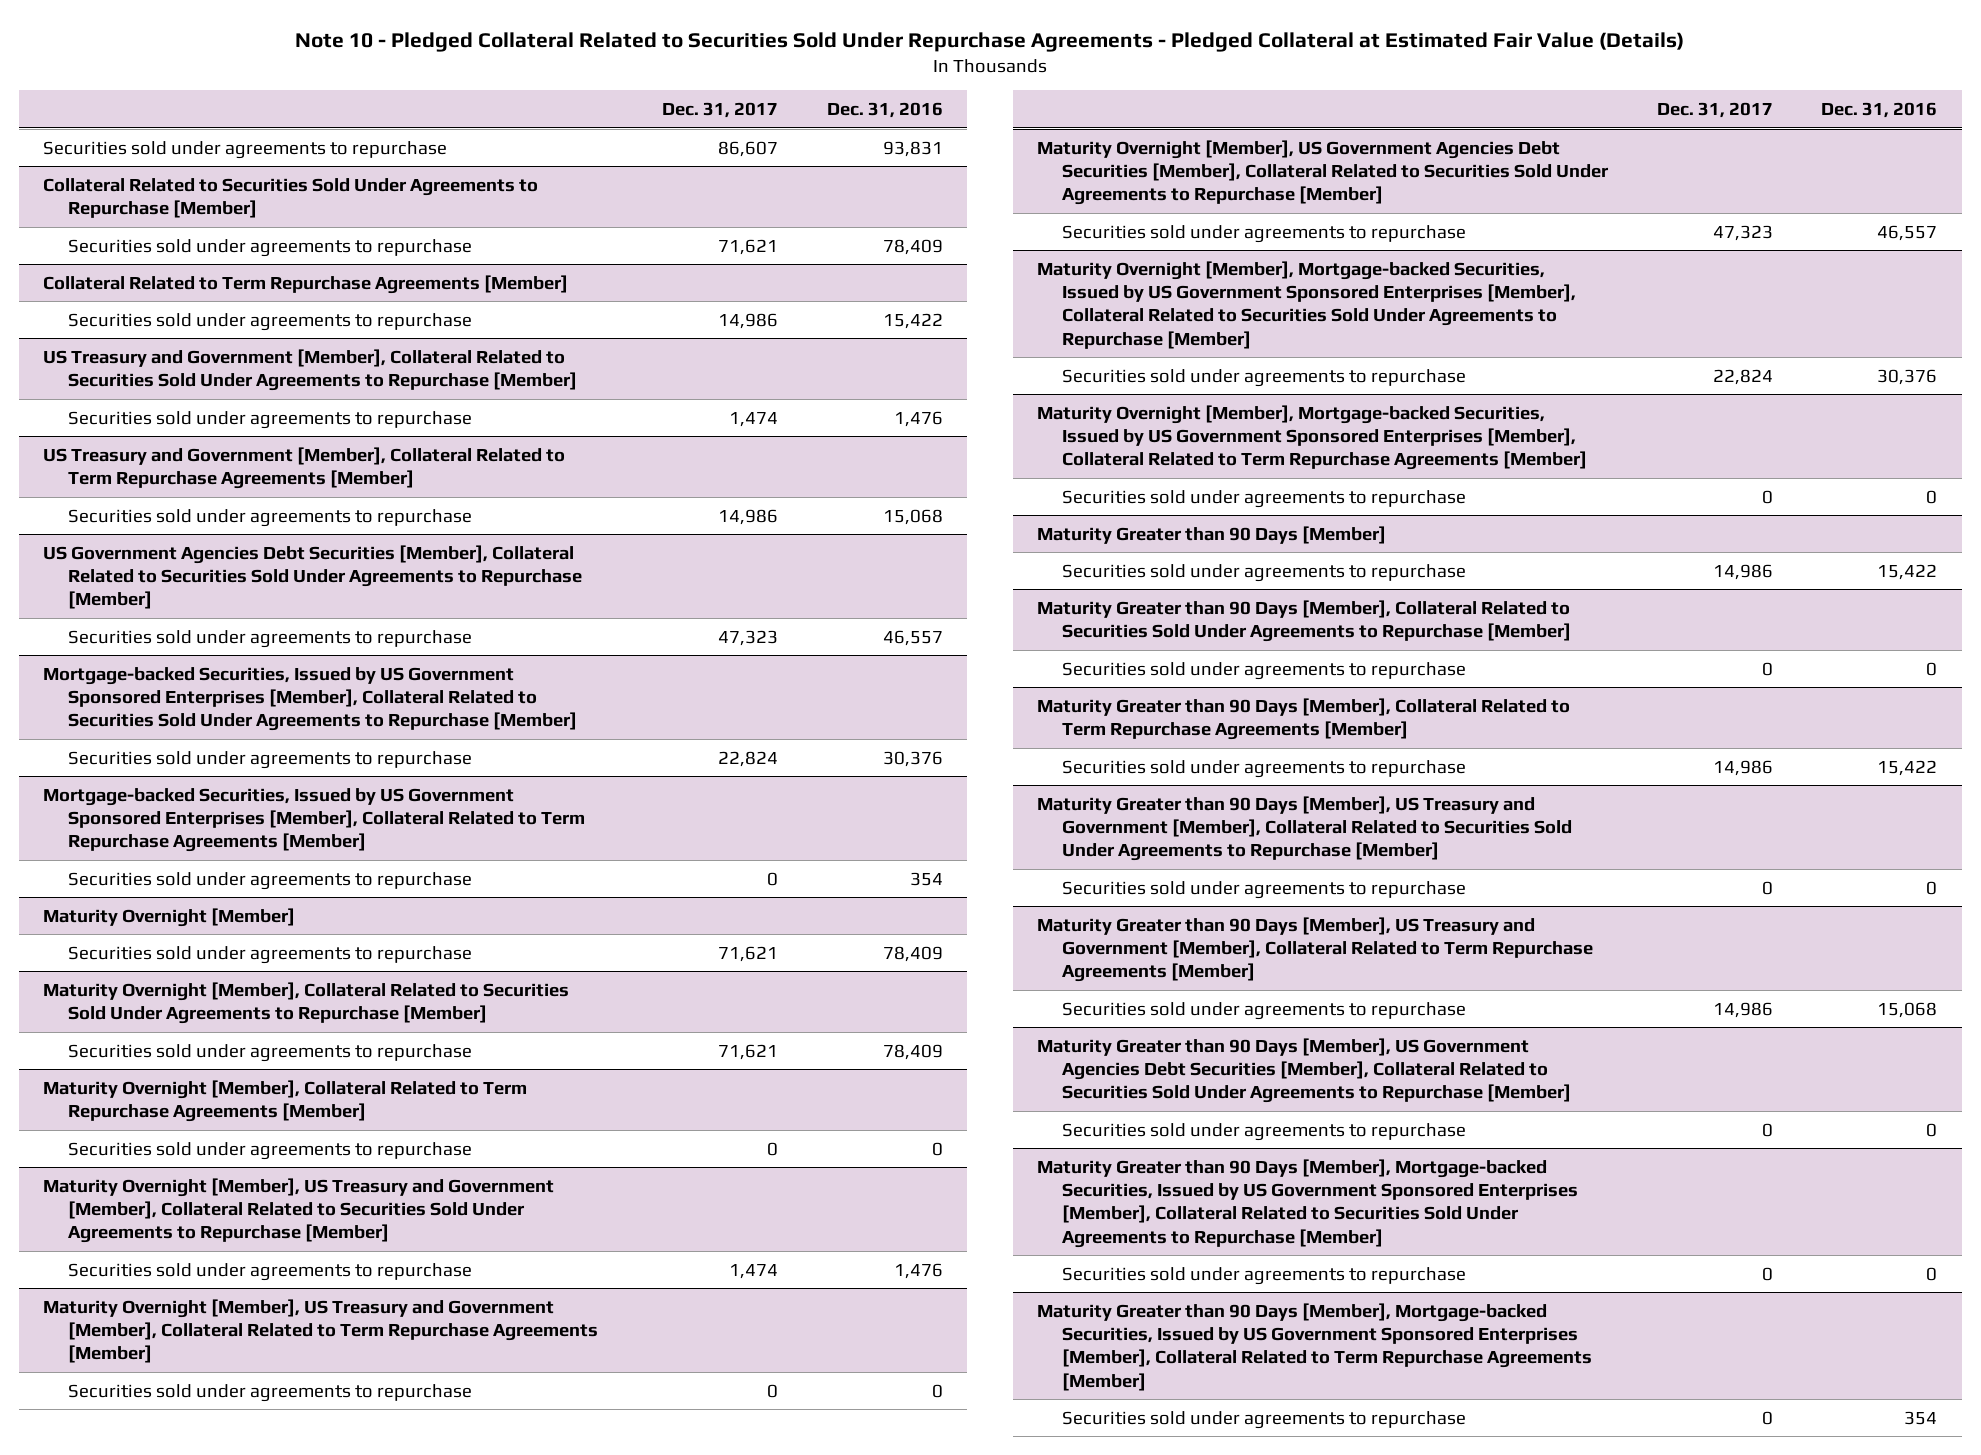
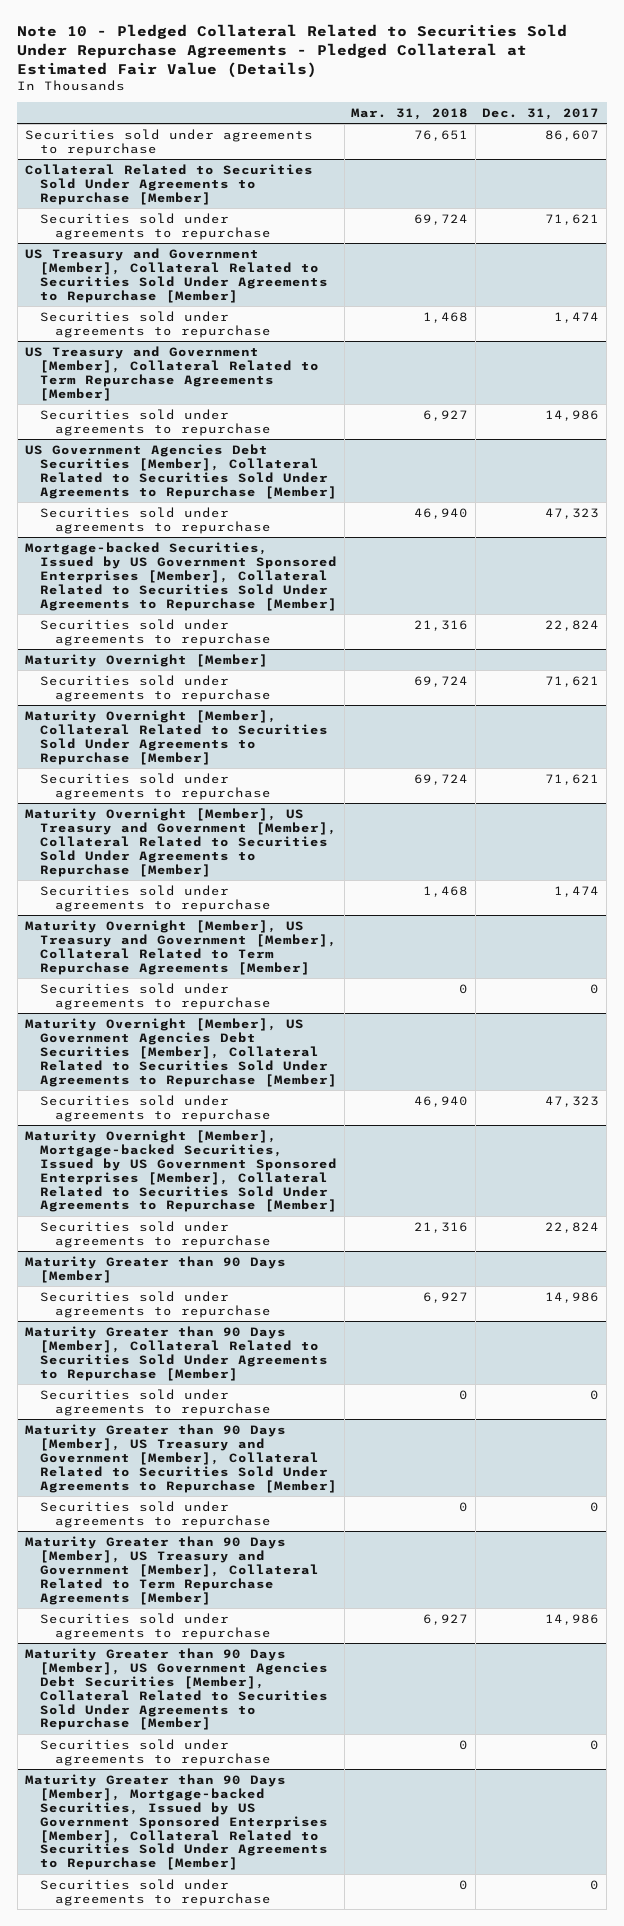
- | Dec. 31, 2017 | Dec. 31, 2016
+ | Mar. 31, 2018 | Dec. 31, 2017
- Collateral Related to Term Repurchase Agreements [Member]
- Securities sold under agreements to repurchase | 14,986 | 15,422
- Mortgage-backed Securities, Issued by US Government Sponsored Enterprises [Member], Collateral Related to Term Repurchase Agreements [Member]
- Securities sold under agreements to repurchase | 0 | 354
- Maturity Overnight [Member], Collateral Related to Term Repurchase Agreements [Member]
- Securities sold under agreements to repurchase | 0 | 0
- Maturity Overnight [Member], Mortgage-backed Securities, Issued by US Government Sponsored Enterprises [Member], Collateral Related to Term Repurchase Agreements [Member]
- Securities sold under agreements to repurchase | 0 | 0
- Maturity Greater than 90 Days [Member], Collateral Related to Term Repurchase Agreements [Member]
- Securities sold under agreements to repurchase | 14,986 | 15,422
- Maturity Greater than 90 Days [Member], Mortgage-backed Securities, Issued by US Government Sponsored Enterprises [Member], Collateral Related to Term Repurchase Agreements [Member]
- Securities sold under agreements to repurchase | 0 | 354

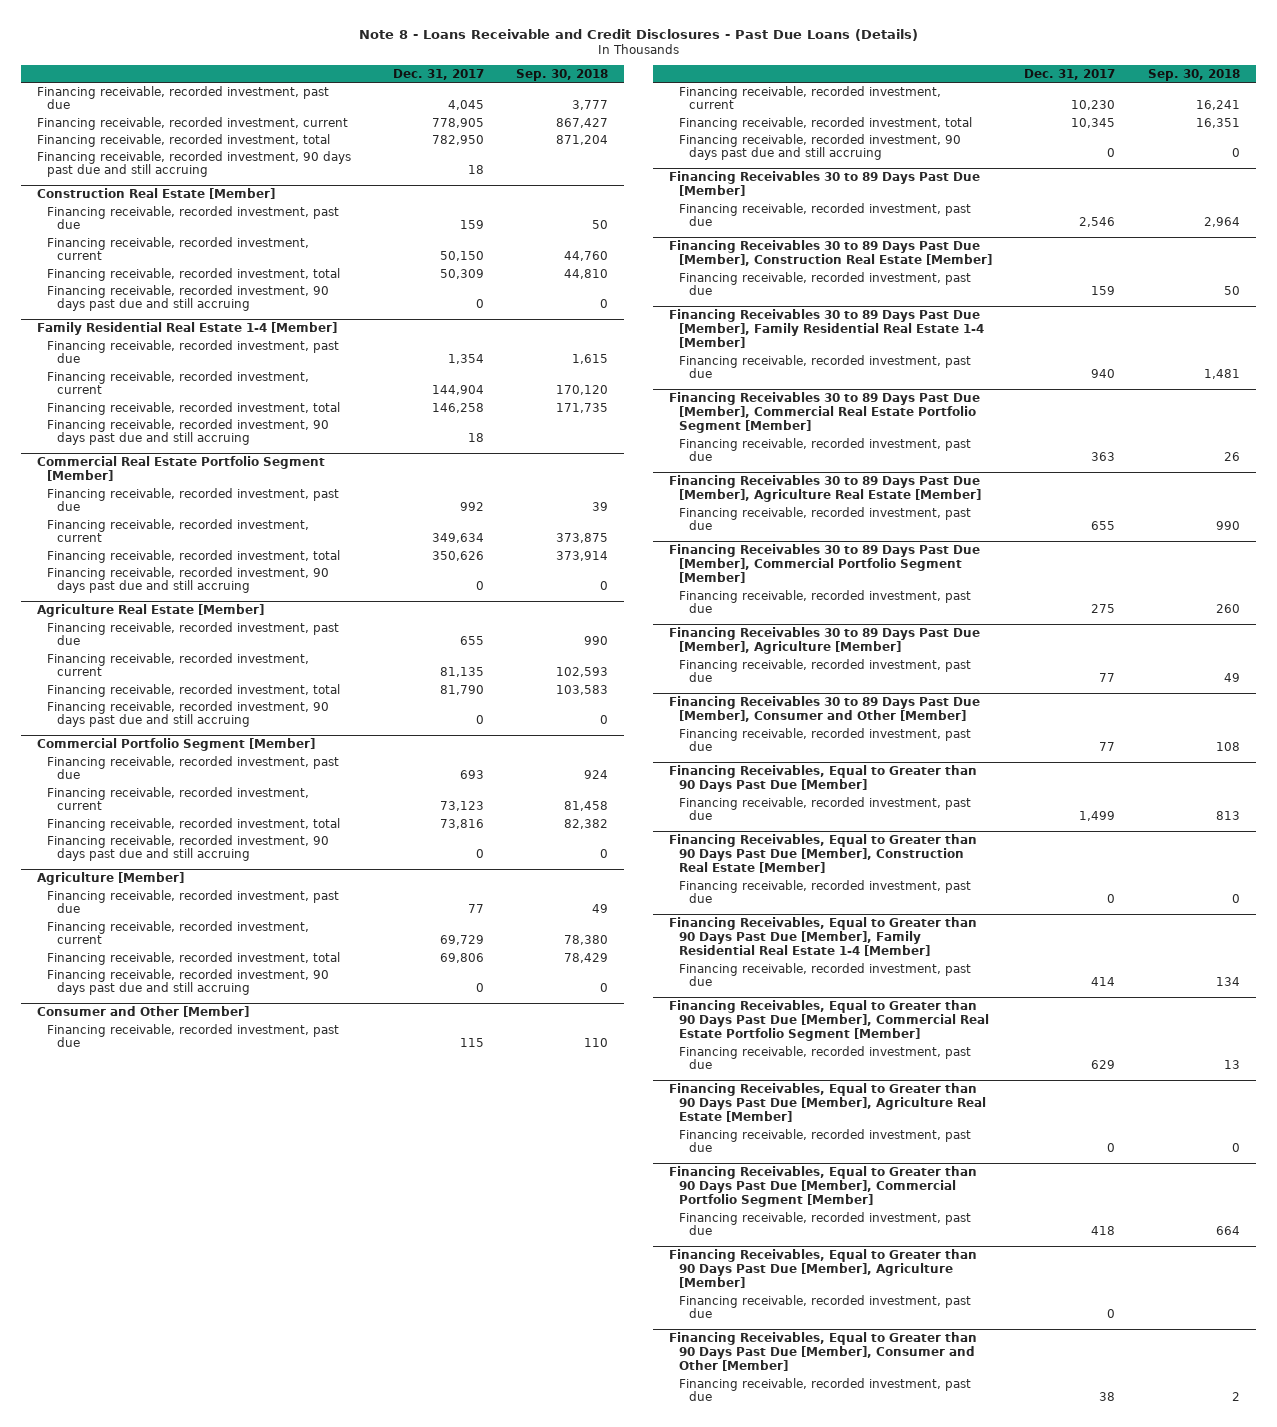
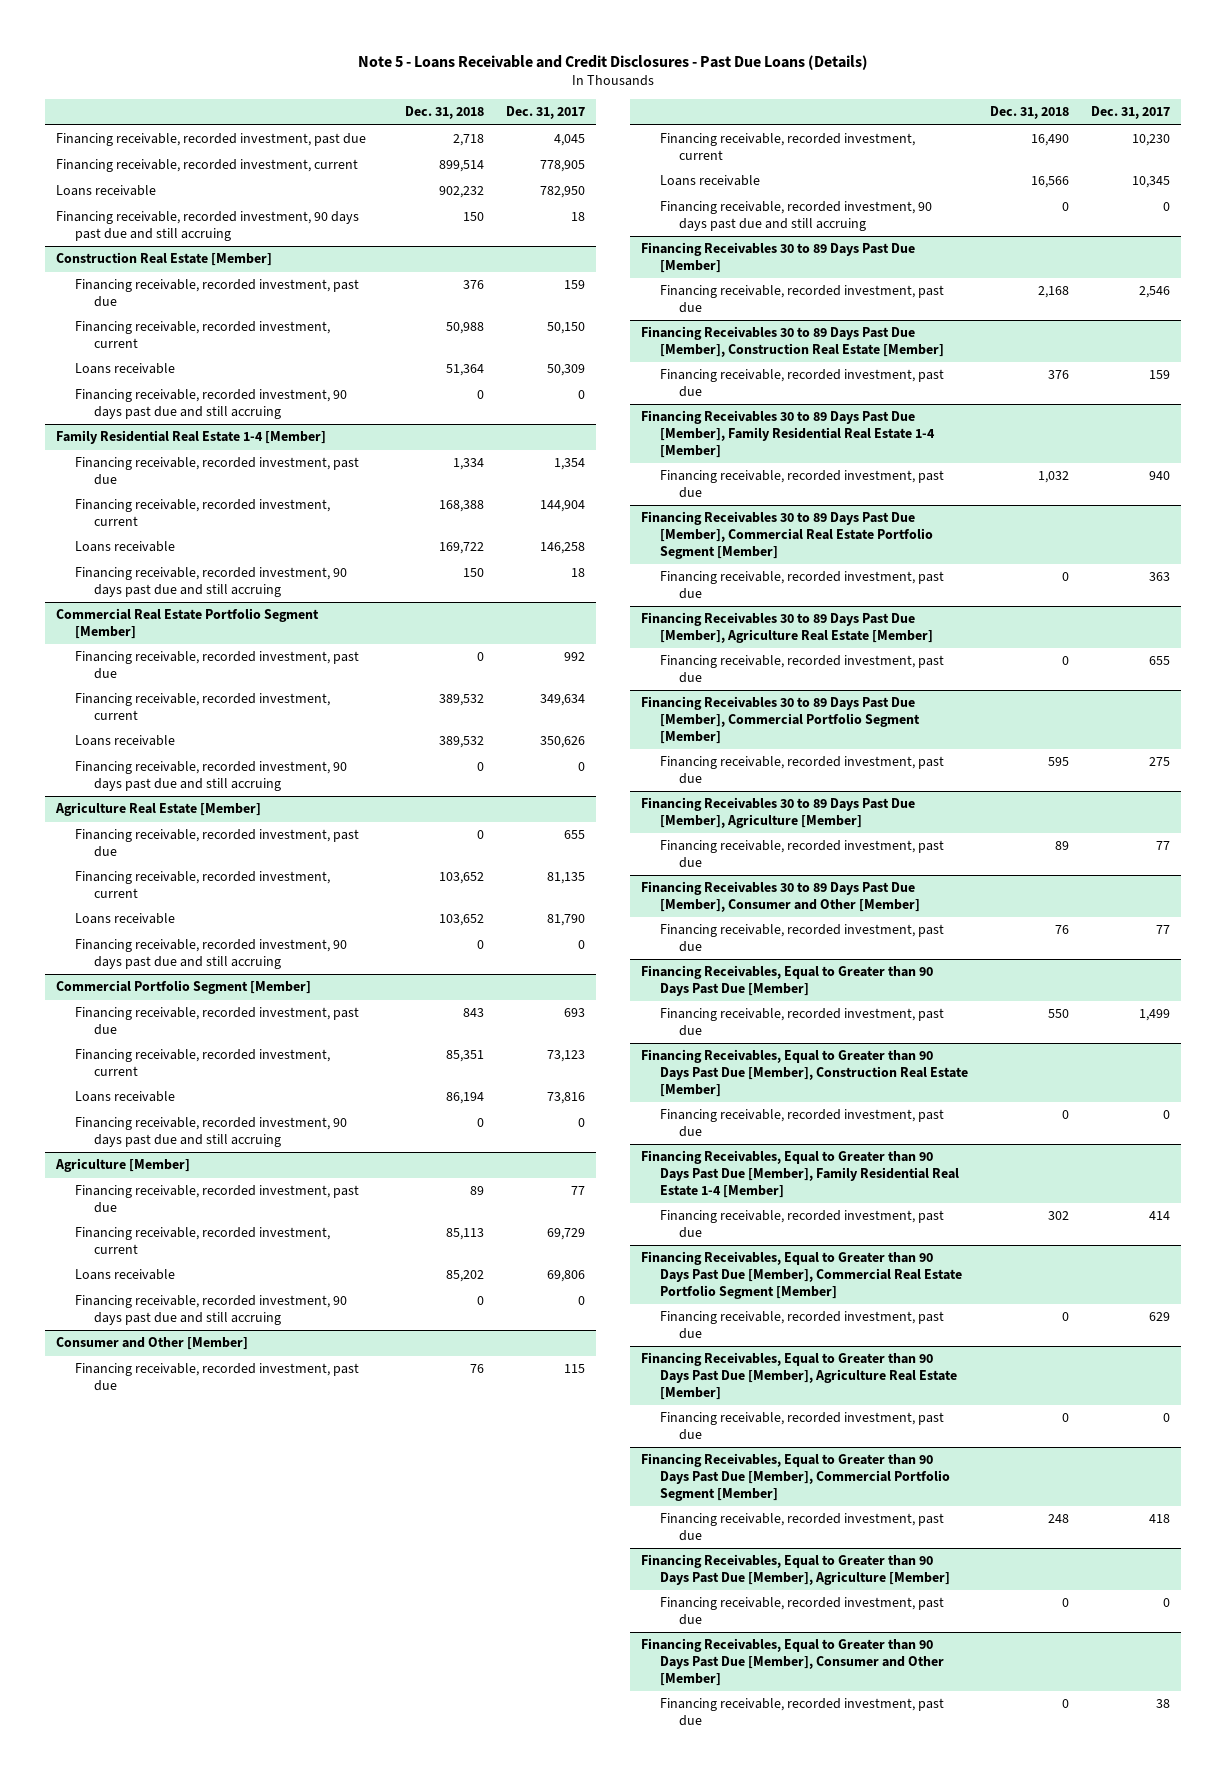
- Note 8 - Loans Receivable and Credit Disclosures - Past Due Loans (Details)
+ Note 5 - Loans Receivable and Credit Disclosures - Past Due Loans (Details)
- | Dec. 31, 2017 | Sep. 30, 2018
+ | Dec. 31, 2018 | Dec. 31, 2017
- Financing receivable, recorded investment, total | 782,950 | 871,204
+ Loans receivable | 902,232 | 782,950
@ Construction Real Estate [Member]
- Financing receivable, recorded investment, total | 50,309 | 44,810
+ Loans receivable | 51,364 | 50,309
@ Family Residential Real Estate 1-4 [Member]
- Financing receivable, recorded investment, total | 146,258 | 171,735
+ Loans receivable | 169,722 | 146,258
@ Commercial Real Estate Portfolio Segment [Member]
- Financing receivable, recorded investment, total | 350,626 | 373,914
+ Loans receivable | 389,532 | 350,626
@ Agriculture Real Estate [Member]
- Financing receivable, recorded investment, total | 81,790 | 103,583
+ Loans receivable | 103,652 | 81,790
@ Commercial Portfolio Segment [Member]
- Financing receivable, recorded investment, total | 73,816 | 82,382
+ Loans receivable | 86,194 | 73,816
@ Agriculture [Member]
- Financing receivable, recorded investment, total | 69,806 | 78,429
+ Loans receivable | 85,202 | 69,806
@ Consumer and Other [Member]
- Financing receivable, recorded investment, total | 10,345 | 16,351
+ Loans receivable | 16,566 | 10,345

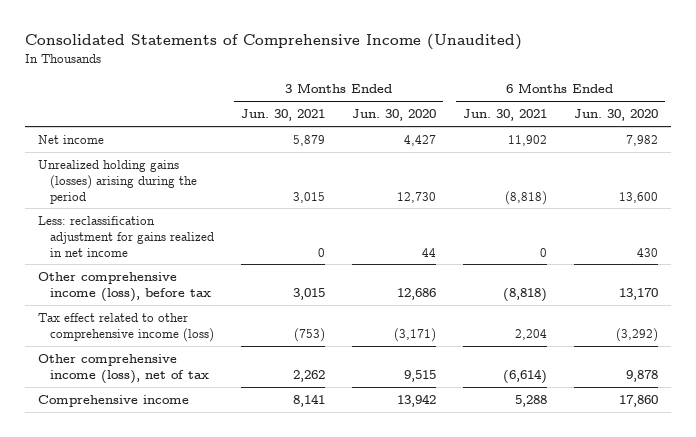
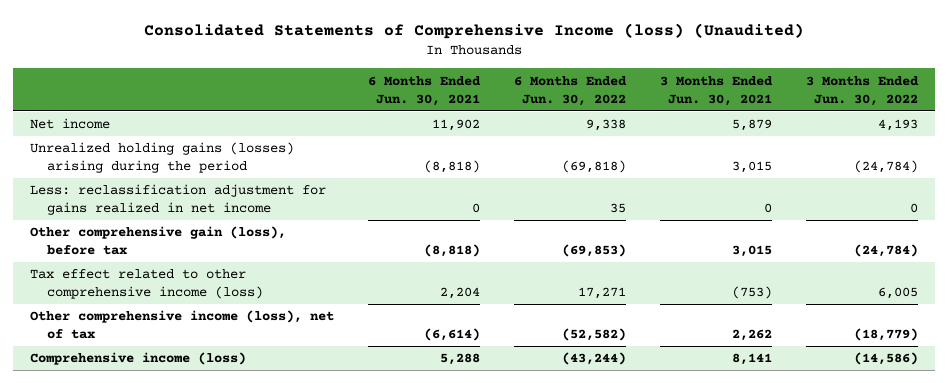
- Consolidated Statements of Comprehensive Income (Unaudited)
+ Consolidated Statements of Comprehensive Income (loss) (Unaudited)
- | 3 Months Ended Jun. 30, 2021 | 3 Months Ended Jun. 30, 2020 | 6 Months Ended Jun. 30, 2021 | 6 Months Ended Jun. 30, 2020
+ | 6 Months Ended Jun. 30, 2021 | 6 Months Ended Jun. 30, 2022 | 3 Months Ended Jun. 30, 2021 | 3 Months Ended Jun. 30, 2022
- Other comprehensive income (loss), before tax | 3,015 | 12,686 | (8,818) | 13,170
+ Other comprehensive gain (loss), before tax | (8,818) | (69,853) | 3,015 | (24,784)
- Comprehensive income | 8,141 | 13,942 | 5,288 | 17,860
+ Comprehensive income (loss) | 5,288 | (43,244) | 8,141 | (14,586)

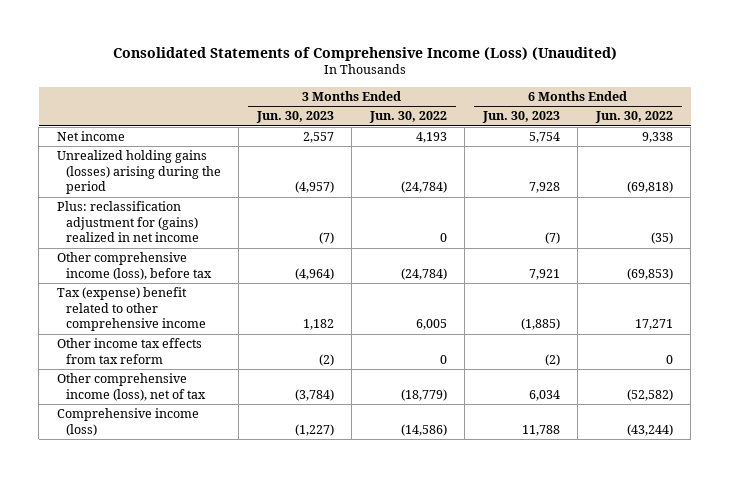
- Consolidated Statements of Comprehensive Income (loss) (Unaudited)
+ Consolidated Statements of Comprehensive Income (Loss) (Unaudited)
- | 6 Months Ended Jun. 30, 2021 | 6 Months Ended Jun. 30, 2022 | 3 Months Ended Jun. 30, 2021 | 3 Months Ended Jun. 30, 2022
+ | 3 Months Ended Jun. 30, 2023 | 3 Months Ended Jun. 30, 2022 | 6 Months Ended Jun. 30, 2023 | 6 Months Ended Jun. 30, 2022
- Less: reclassification adjustment for gains realized in net income | 0 | 35 | 0 | 0
- Other comprehensive gain (loss), before tax | (8,818) | (69,853) | 3,015 | (24,784)
- Tax effect related to other comprehensive income (loss) | 2,204 | 17,271 | (753) | 6,005
+ Plus: reclassification adjustment for (gains) realized in net income | (7) | 0 | (7) | (35)
+ Other comprehensive income (loss), before tax | (4,964) | (24,784) | 7,921 | (69,853)
+ Tax (expense) benefit related to other comprehensive income | 1,182 | 6,005 | (1,885) | 17,271
+ Other income tax effects from tax reform | (2) | 0 | (2) | 0

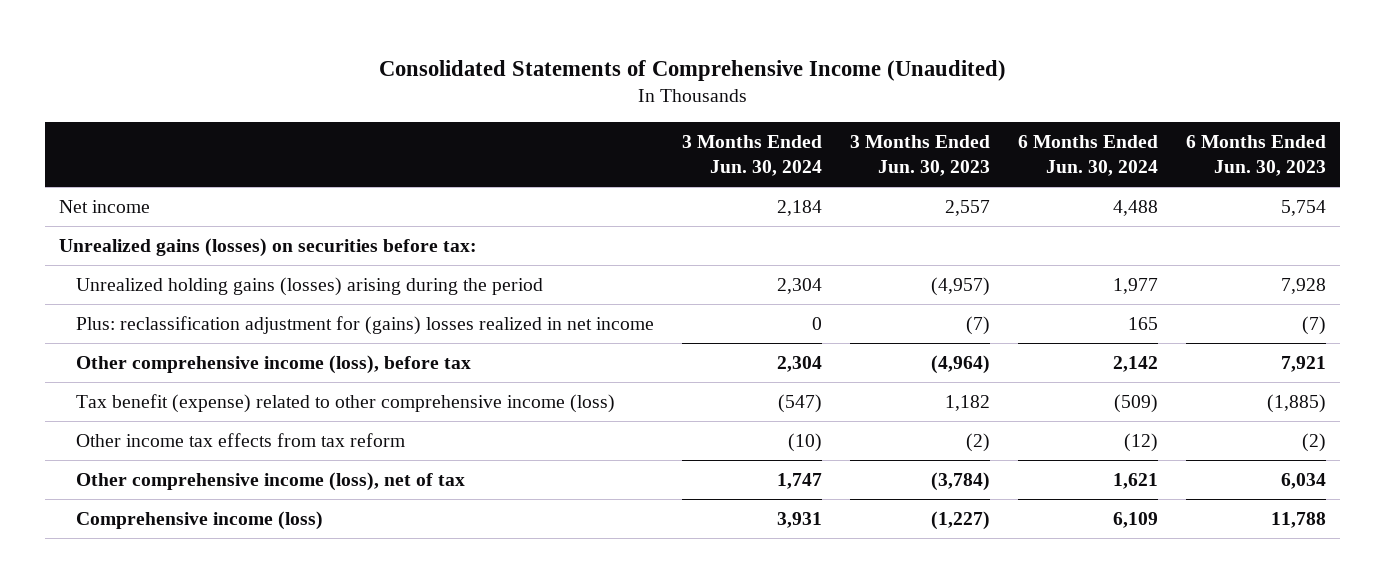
- Consolidated Statements of Comprehensive Income (Loss) (Unaudited)
+ Consolidated Statements of Comprehensive Income (Unaudited)
- | 3 Months Ended Jun. 30, 2023 | 3 Months Ended Jun. 30, 2022 | 6 Months Ended Jun. 30, 2023 | 6 Months Ended Jun. 30, 2022
+ | 3 Months Ended Jun. 30, 2024 | 3 Months Ended Jun. 30, 2023 | 6 Months Ended Jun. 30, 2024 | 6 Months Ended Jun. 30, 2023
+ Unrealized gains (losses) on securities before tax:
- Plus: reclassification adjustment for (gains) realized in net income | (7) | 0 | (7) | (35)
+ Plus: reclassification adjustment for (gains) losses realized in net income | 0 | (7) | 165 | (7)
- Tax (expense) benefit related to other comprehensive income | 1,182 | 6,005 | (1,885) | 17,271
+ Tax benefit (expense) related to other comprehensive income (loss) | (547) | 1,182 | (509) | (1,885)

